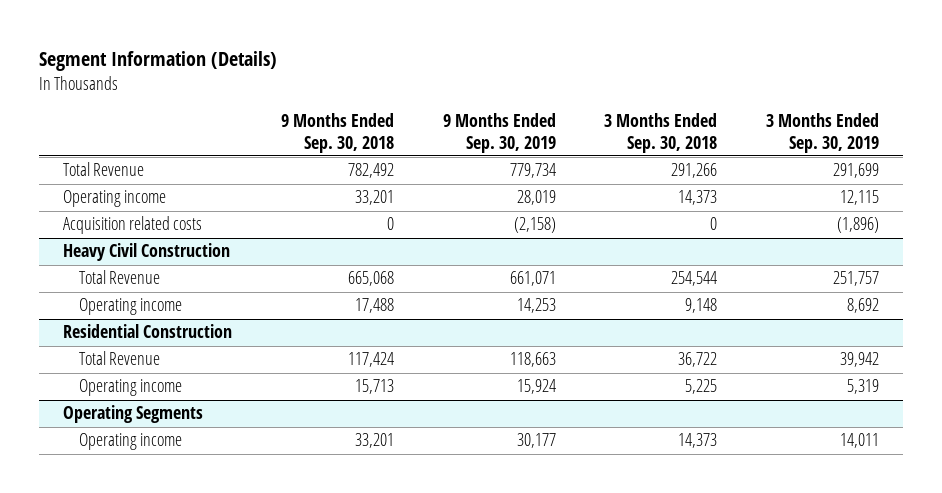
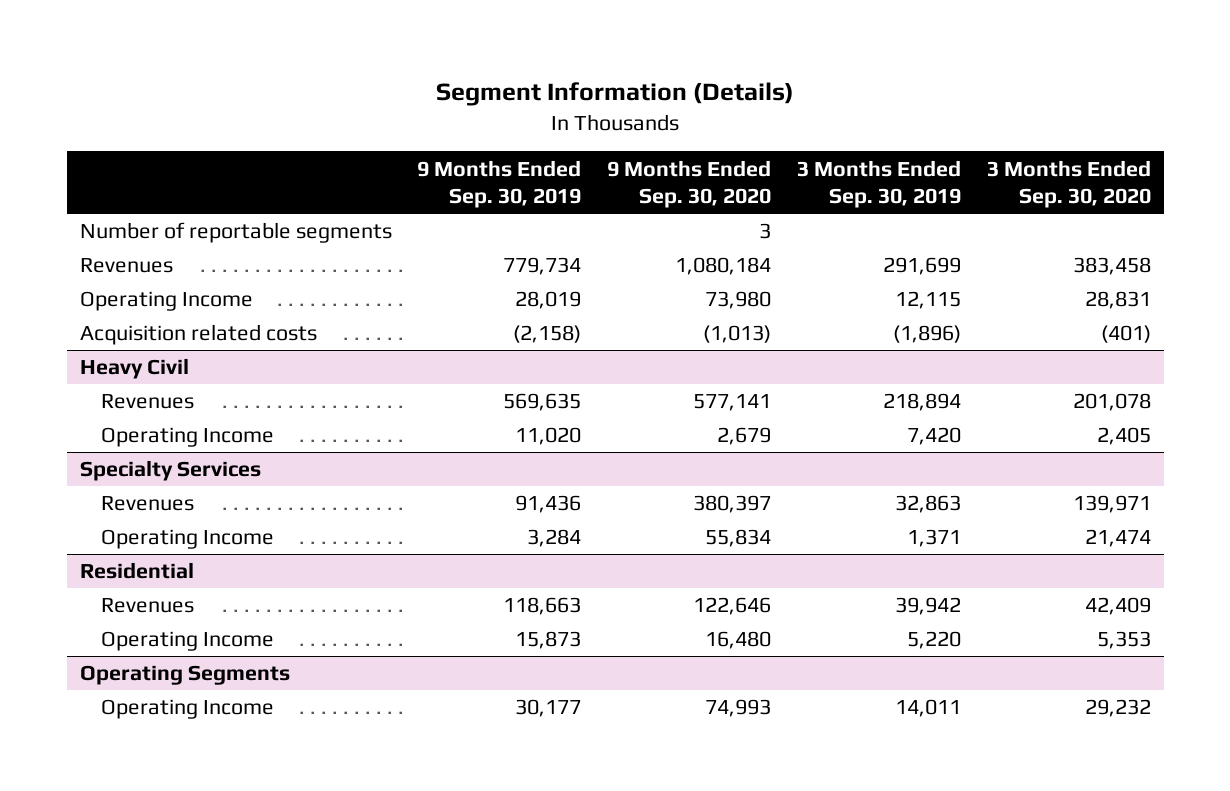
- | 9 Months Ended Sep. 30, 2018 | 9 Months Ended Sep. 30, 2019 | 3 Months Ended Sep. 30, 2018 | 3 Months Ended Sep. 30, 2019
+ | 9 Months Ended Sep. 30, 2019 | 9 Months Ended Sep. 30, 2020 | 3 Months Ended Sep. 30, 2019 | 3 Months Ended Sep. 30, 2020
- Total Revenue | 782,492 | 779,734 | 291,266 | 291,699
- Operating income | 33,201 | 28,019 | 14,373 | 12,115
+ Number of reportable segments | | 3 | |
+ Revenues | 779,734 | 1,080,184 | 291,699 | 383,458
+ Operating Income | 28,019 | 73,980 | 12,115 | 28,831
- Heavy Civil Construction
- Total Revenue | 665,068 | 661,071 | 254,544 | 251,757
- Operating income | 17,488 | 14,253 | 9,148 | 8,692
- Residential Construction
- Total Revenue | 117,424 | 118,663 | 36,722 | 39,942
- Operating income | 15,713 | 15,924 | 5,225 | 5,319
+ Heavy Civil
+ Revenues | 569,635 | 577,141 | 218,894 | 201,078
+ Operating Income | 11,020 | 2,679 | 7,420 | 2,405
+ Specialty Services
+ Revenues | 91,436 | 380,397 | 32,863 | 139,971
+ Operating Income | 3,284 | 55,834 | 1,371 | 21,474
+ Residential
+ Revenues | 118,663 | 122,646 | 39,942 | 42,409
+ Operating Income | 15,873 | 16,480 | 5,220 | 5,353
@ Operating Segments
- Operating income | 33,201 | 30,177 | 14,373 | 14,011
+ Operating Income | 30,177 | 74,993 | 14,011 | 29,232

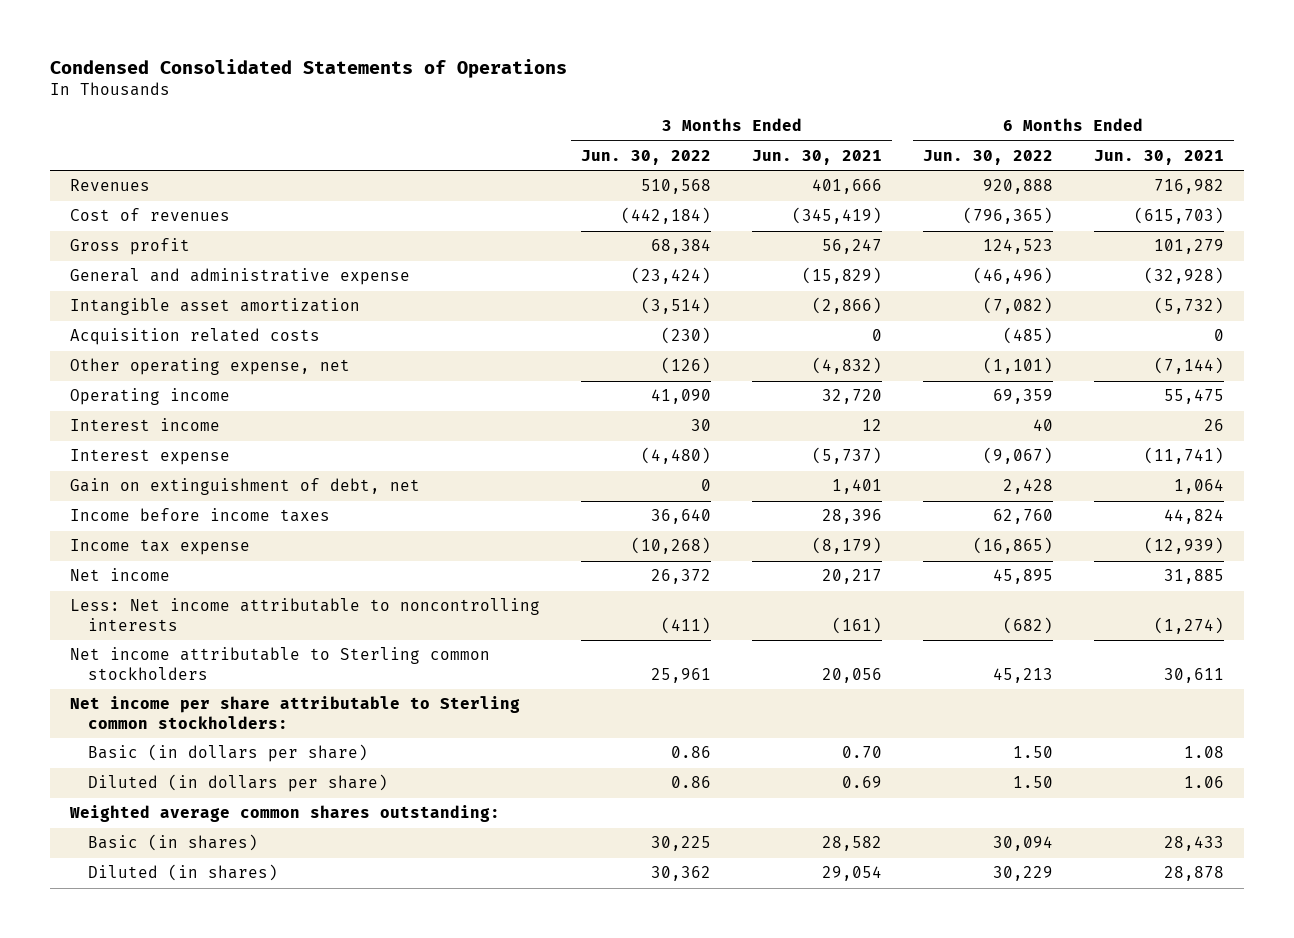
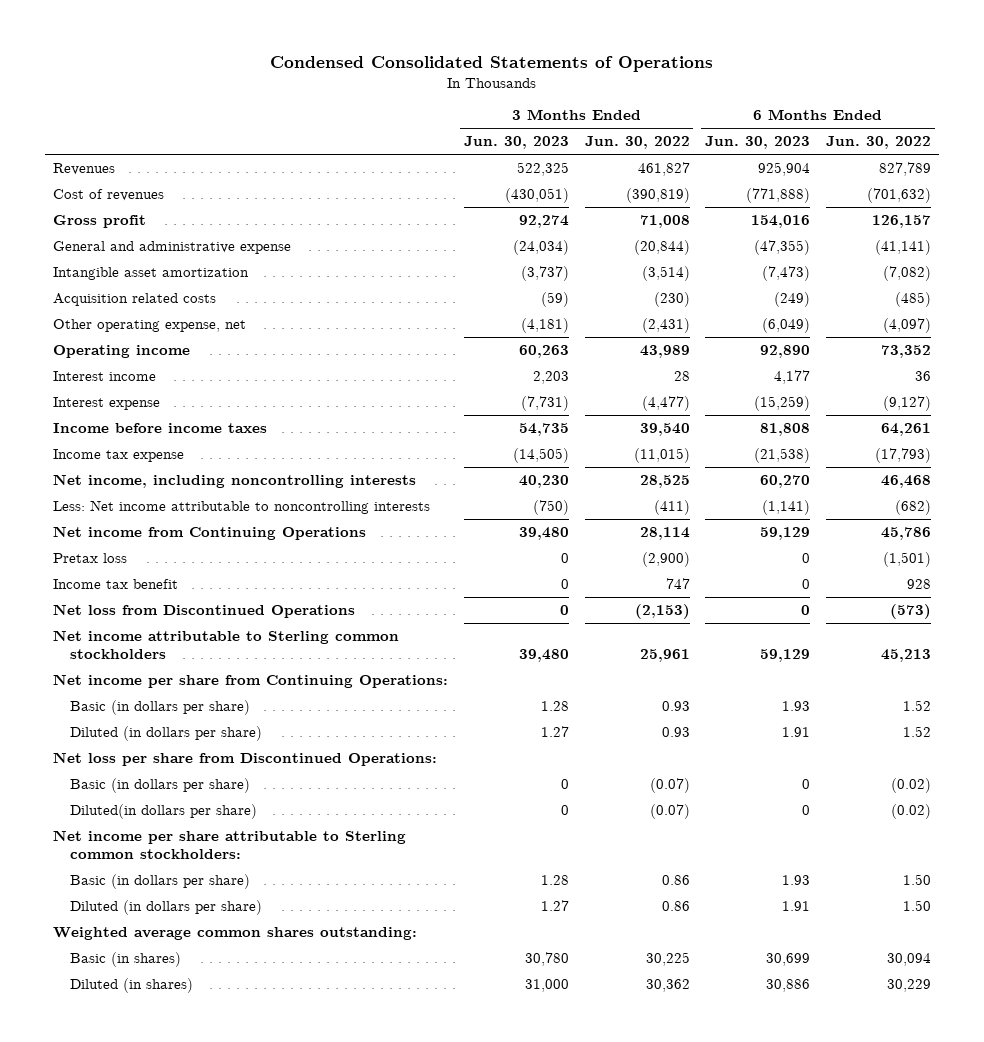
- | 3 Months Ended Jun. 30, 2022 | 3 Months Ended Jun. 30, 2021 | 6 Months Ended Jun. 30, 2022 | 6 Months Ended Jun. 30, 2021
+ | 3 Months Ended Jun. 30, 2023 | 3 Months Ended Jun. 30, 2022 | 6 Months Ended Jun. 30, 2023 | 6 Months Ended Jun. 30, 2022
- Revenues | 510,568 | 401,666 | 920,888 | 716,982
- Cost of revenues | (442,184) | (345,419) | (796,365) | (615,703)
- Gross profit | 68,384 | 56,247 | 124,523 | 101,279
- General and administrative expense | (23,424) | (15,829) | (46,496) | (32,928)
+ Revenues | 522,325 | 461,827 | 925,904 | 827,789
+ Cost of revenues | (430,051) | (390,819) | (771,888) | (701,632)
+ Gross profit | 92,274 | 71,008 | 154,016 | 126,157
+ General and administrative expense | (24,034) | (20,844) | (47,355) | (41,141)
- Other operating expense, net | (126) | (4,832) | (1,101) | (7,144)
- Operating income | 41,090 | 32,720 | 69,359 | 55,475
- Interest income | 30 | 12 | 40 | 26
- Interest expense | (4,480) | (5,737) | (9,067) | (11,741)
- Gain on extinguishment of debt, net | 0 | 1,401 | 2,428 | 1,064
- Income before income taxes | 36,640 | 28,396 | 62,760 | 44,824
- Income tax expense | (10,268) | (8,179) | (16,865) | (12,939)
- Net income | 26,372 | 20,217 | 45,895 | 31,885
+ Other operating expense, net | (4,181) | (2,431) | (6,049) | (4,097)
+ Operating income | 60,263 | 43,989 | 92,890 | 73,352
+ Interest income | 2,203 | 28 | 4,177 | 36
+ Interest expense | (7,731) | (4,477) | (15,259) | (9,127)
+ Income before income taxes | 54,735 | 39,540 | 81,808 | 64,261
+ Income tax expense | (14,505) | (11,015) | (21,538) | (17,793)
+ Net income, including noncontrolling interests | 40,230 | 28,525 | 60,270 | 46,468
+ Net income from Continuing Operations | 39,480 | 28,114 | 59,129 | 45,786
+ Pretax loss | 0 | (2,900) | 0 | (1,501)
+ Income tax benefit | 0 | 747 | 0 | 928
+ Net loss from Discontinued Operations | 0 | (2,153) | 0 | (573)
+ Net income per share from Continuing Operations:
+ Basic (in dollars per share) | 1.28 | 0.93 | 1.93 | 1.52
+ Diluted (in dollars per share) | 1.27 | 0.93 | 1.91 | 1.52
+ Net loss per share from Discontinued Operations:
+ Basic (in dollars per share) | 0 | (0.07) | 0 | (0.02)
+ Diluted(in dollars per share) | 0 | (0.07) | 0 | (0.02)

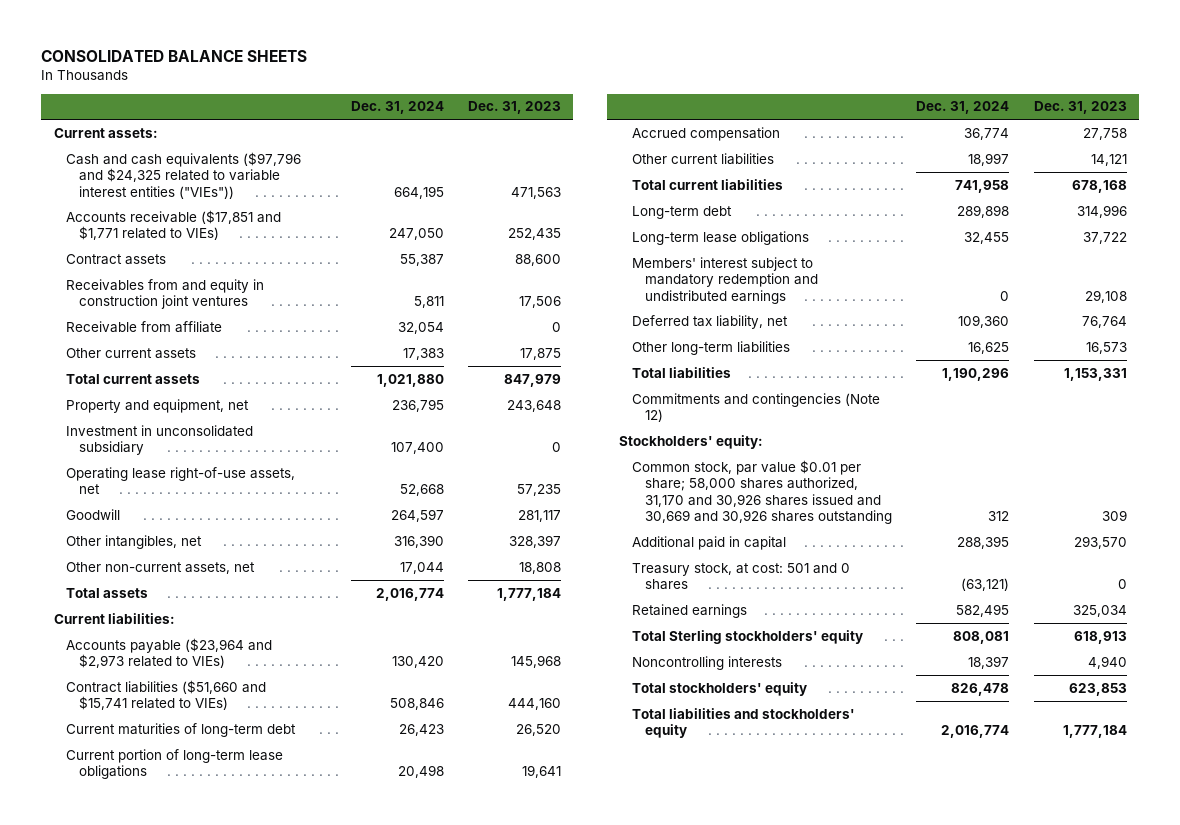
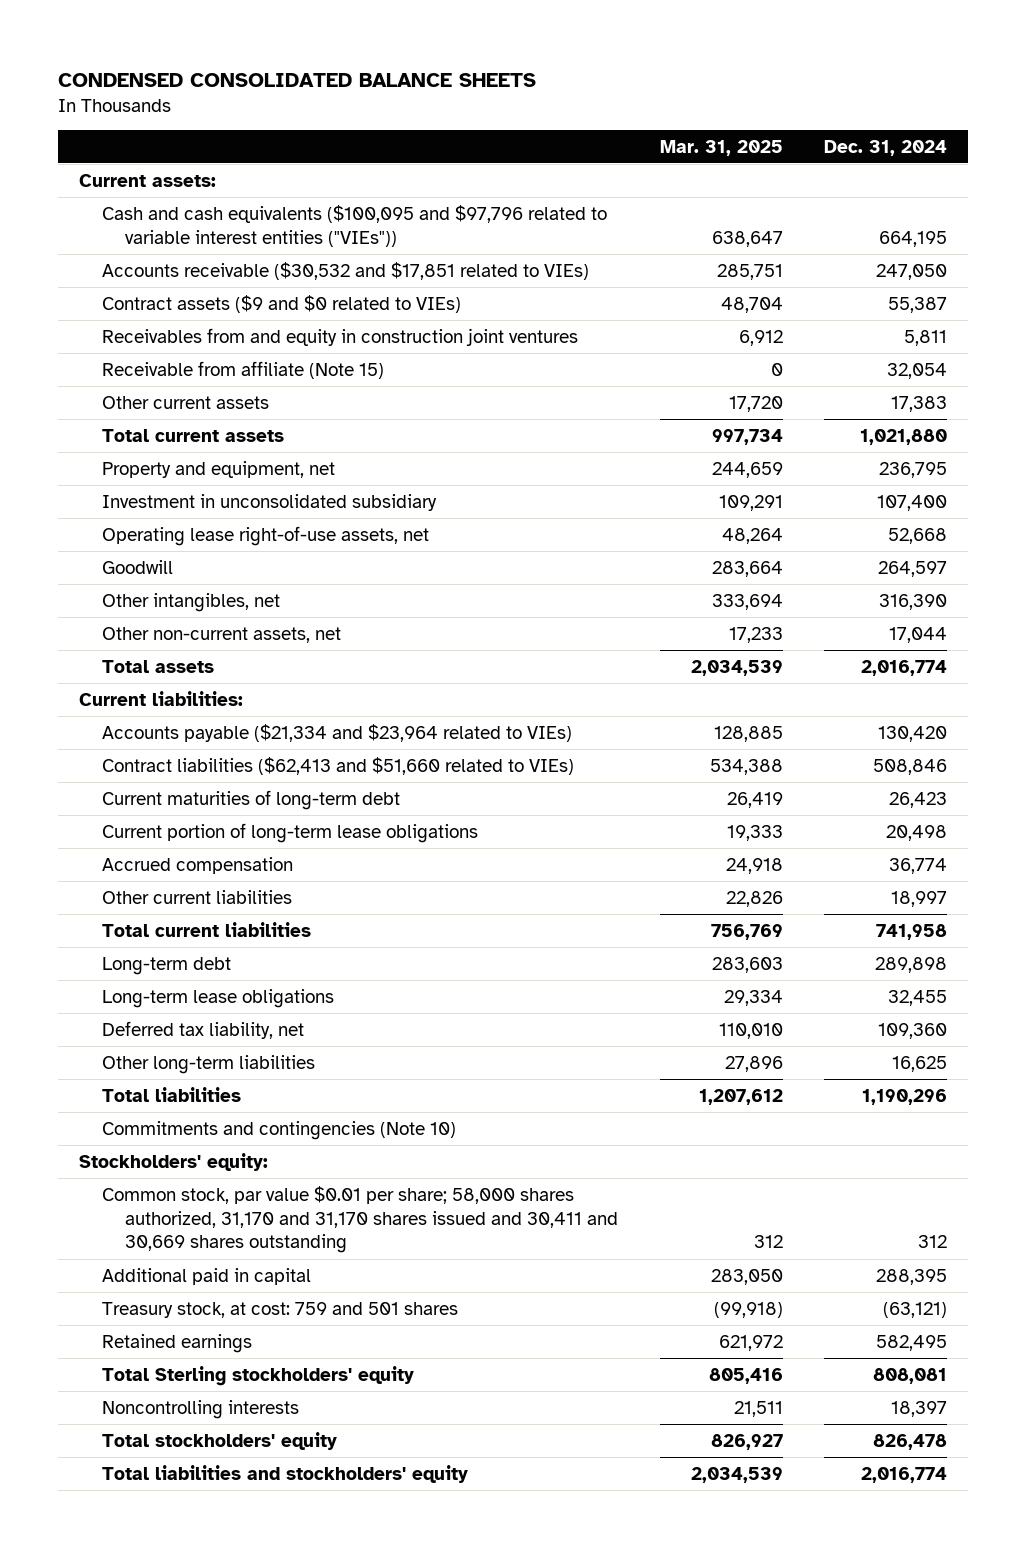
- CONSOLIDATED BALANCE SHEETS
+ CONDENSED CONSOLIDATED BALANCE SHEETS
- | Dec. 31, 2024 | Dec. 31, 2023
+ | Mar. 31, 2025 | Dec. 31, 2024
- Cash and cash equivalents ($97,796 and $24,325 related to variable interest entities ("VIEs")) | 664,195 | 471,563
- Accounts receivable ($17,851 and $1,771 related to VIEs) | 247,050 | 252,435
- Contract assets | 55,387 | 88,600
+ Cash and cash equivalents ($100,095 and $97,796 related to variable interest entities ("VIEs")) | 638,647 | 664,195
+ Accounts receivable ($30,532 and $17,851 related to VIEs) | 285,751 | 247,050
+ Contract assets ($9 and $0 related to VIEs) | 48,704 | 55,387
- Receivable from affiliate | 32,054 | 0
+ Receivable from affiliate (Note 15) | 0 | 32,054
- Accounts payable ($23,964 and $2,973 related to VIEs) | 130,420 | 145,968
- Contract liabilities ($51,660 and $15,741 related to VIEs) | 508,846 | 444,160
+ Accounts payable ($21,334 and $23,964 related to VIEs) | 128,885 | 130,420
+ Contract liabilities ($62,413 and $51,660 related to VIEs) | 534,388 | 508,846
- Members' interest subject to mandatory redemption and undistributed earnings | 0 | 29,108
- Commitments and contingencies (Note 12)
+ Commitments and contingencies (Note 10)
- Common stock, par value $0.01 per share; 58,000 shares authorized, 31,170 and 30,926 shares issued and 30,669 and 30,926 shares outstanding | 312 | 309
+ Common stock, par value $0.01 per share; 58,000 shares authorized, 31,170 and 31,170 shares issued and 30,411 and 30,669 shares outstanding | 312 | 312
- Treasury stock, at cost: 501 and 0 shares | (63,121) | 0
+ Treasury stock, at cost: 759 and 501 shares | (99,918) | (63,121)

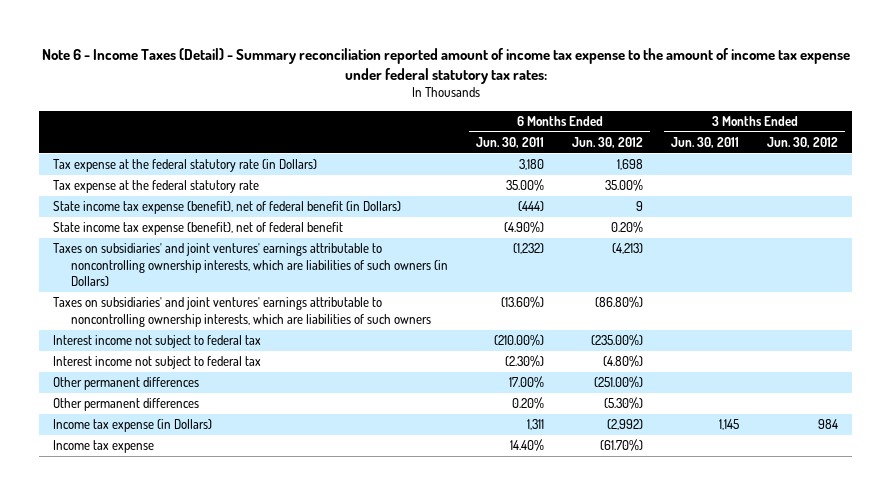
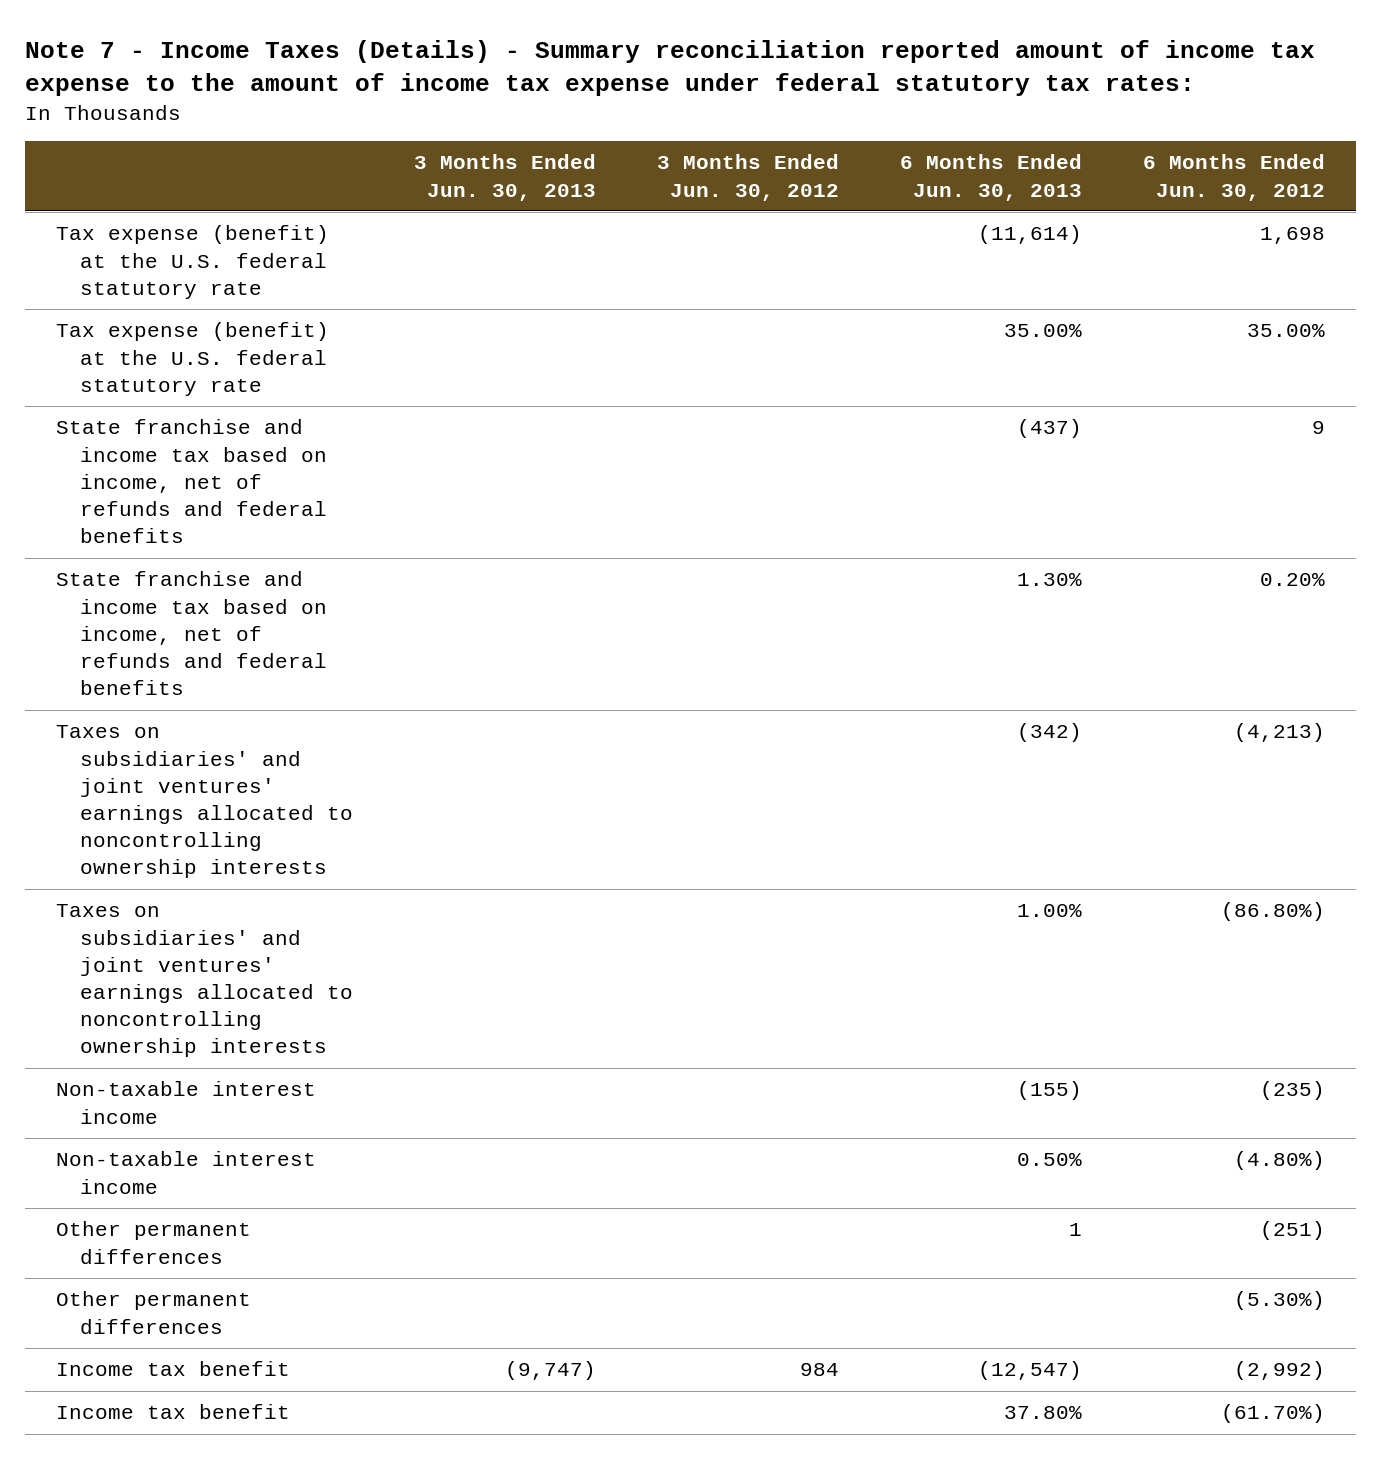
- Note 6 - Income Taxes (Detail) - Summary reconciliation reported amount of income tax expense to the amount of income tax expense under federal statutory tax rates:
+ Note 7 - Income Taxes (Details) - Summary reconciliation reported amount of income tax expense to the amount of income tax expense under federal statutory tax rates:
- | 6 Months Ended Jun. 30, 2011 | 6 Months Ended Jun. 30, 2012 | 3 Months Ended Jun. 30, 2011 | 3 Months Ended Jun. 30, 2012
+ | 3 Months Ended Jun. 30, 2013 | 3 Months Ended Jun. 30, 2012 | 6 Months Ended Jun. 30, 2013 | 6 Months Ended Jun. 30, 2012
- Tax expense at the federal statutory rate (in Dollars) | 3,180 | 1,698 | |
- Tax expense at the federal statutory rate | 35.00% | 35.00% | |
- State income tax expense (benefit), net of federal benefit (in Dollars) | (444) | 9 | |
- State income tax expense (benefit), net of federal benefit | (4.90%) | 0.20% | |
- Taxes on subsidiaries' and joint ventures' earnings attributable to noncontrolling ownership interests, which are liabilities of such owners (in Dollars) | (1,232) | (4,213) | |
- Taxes on subsidiaries' and joint ventures' earnings attributable to noncontrolling ownership interests, which are liabilities of such owners | (13.60%) | (86.80%) | |
- Interest income not subject to federal tax | (210.00%) | (235.00%) | |
- Interest income not subject to federal tax | (2.30%) | (4.80%) | |
- Other permanent differences | 17.00% | (251.00%) | |
+ Tax expense (benefit) at the U.S. federal statutory rate | | | (11,614) | 1,698
+ Tax expense (benefit) at the U.S. federal statutory rate | | | 35.00% | 35.00%
+ State franchise and income tax based on income, net of refunds and federal benefits | | | (437) | 9
+ State franchise and income tax based on income, net of refunds and federal benefits | | | 1.30% | 0.20%
+ Taxes on subsidiaries' and joint ventures' earnings allocated to noncontrolling ownership interests | | | (342) | (4,213)
+ Taxes on subsidiaries' and joint ventures' earnings allocated to noncontrolling ownership interests | | | 1.00% | (86.80%)
+ Non-taxable interest income | | | (155) | (235)
+ Non-taxable interest income | | | 0.50% | (4.80%)
+ Other permanent differences | | | 1 | (251)
- Income tax expense (in Dollars) | 1,311 | (2,992) | 1,145 | 984
- Income tax expense | 14.40% | (61.70%) | |
+ Income tax benefit | (9,747) | 984 | (12,547) | (2,992)
+ Income tax benefit | | | 37.80% | (61.70%)

